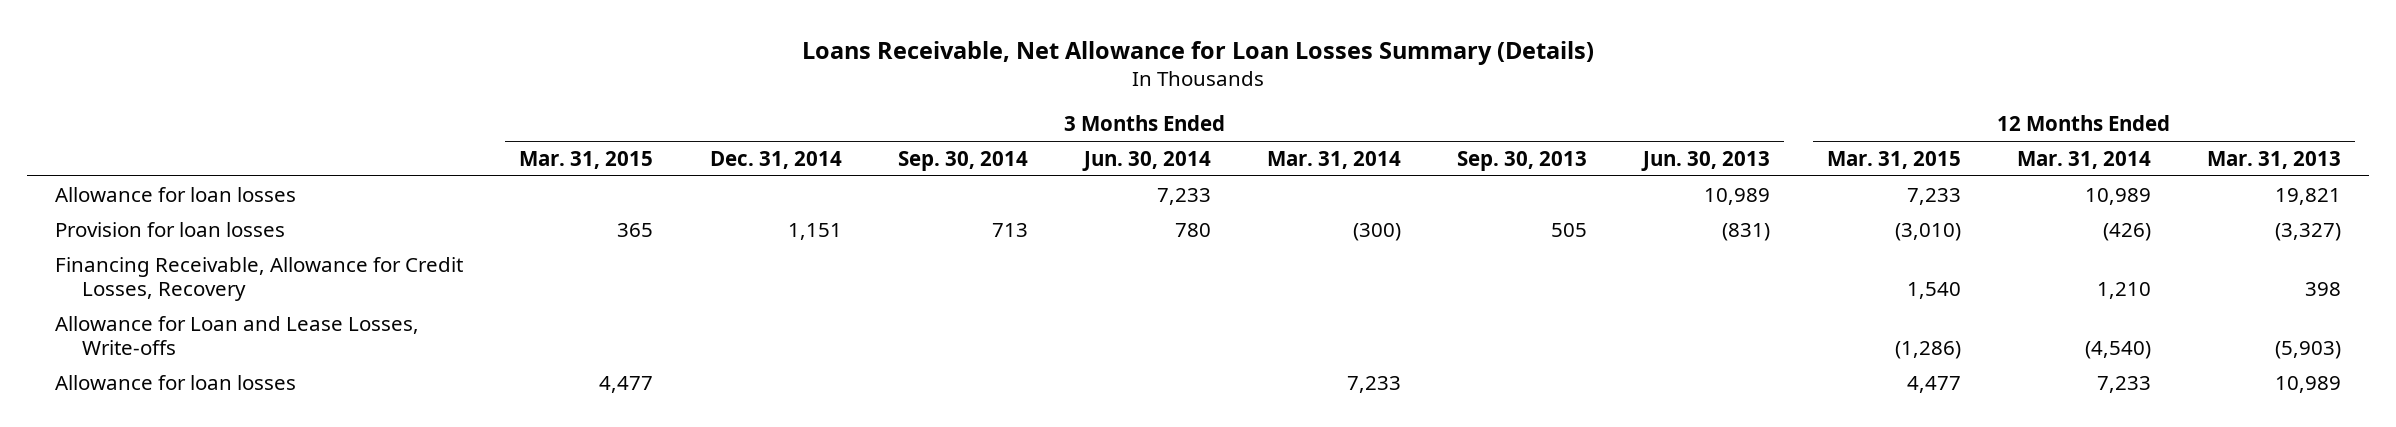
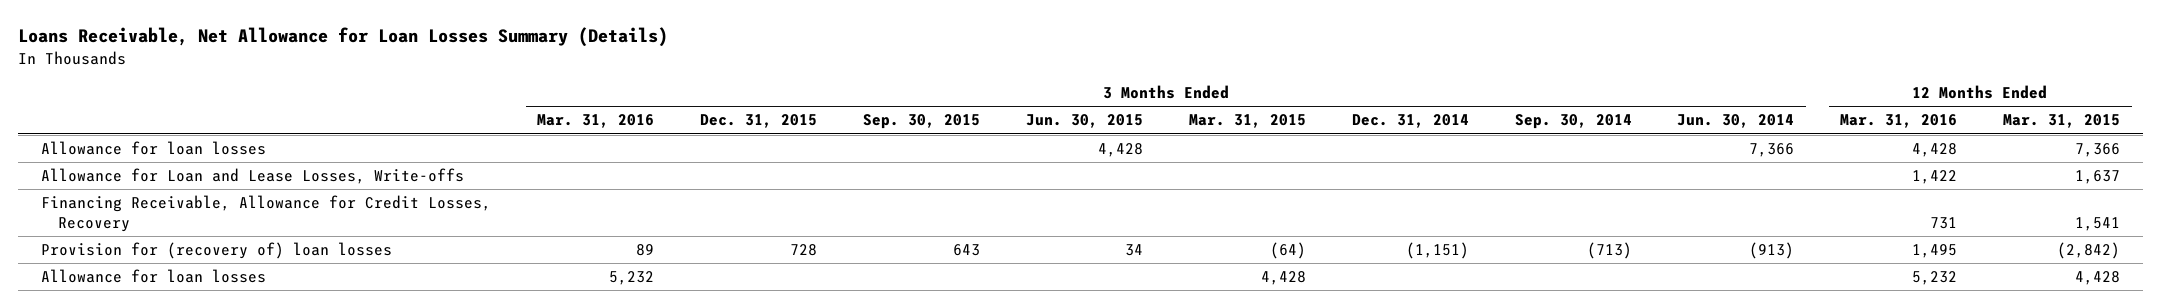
- | 3 Months Ended Mar. 31, 2015 | 3 Months Ended Dec. 31, 2014 | 3 Months Ended Sep. 30, 2014 | 3 Months Ended Jun. 30, 2014 | 3 Months Ended Mar. 31, 2014 | 3 Months Ended Sep. 30, 2013 | 3 Months Ended Jun. 30, 2013 | 12 Months Ended Mar. 31, 2015 | 12 Months Ended Mar. 31, 2014 | 12 Months Ended Mar. 31, 2013
+ | 3 Months Ended Mar. 31, 2016 | 3 Months Ended Dec. 31, 2015 | 3 Months Ended Sep. 30, 2015 | 3 Months Ended Jun. 30, 2015 | 3 Months Ended Mar. 31, 2015 | 3 Months Ended Dec. 31, 2014 | 3 Months Ended Sep. 30, 2014 | 3 Months Ended Jun. 30, 2014 | 12 Months Ended Mar. 31, 2016 | 12 Months Ended Mar. 31, 2015
- Allowance for loan losses | | | | 7,233 | | | 10,989 | 7,233 | 10,989 | 19,821
- Provision for loan losses | 365 | 1,151 | 713 | 780 | (300) | 505 | (831) | (3,010) | (426) | (3,327)
- Financing Receivable, Allowance for Credit Losses, Recovery | | | | | | | | 1,540 | 1,210 | 398
- Allowance for Loan and Lease Losses, Write-offs | | | | | | | | (1,286) | (4,540) | (5,903)
- Allowance for loan losses | 4,477 | | | | 7,233 | | | 4,477 | 7,233 | 10,989
+ Allowance for loan losses | | | | 4,428 | | | | 7,366 | 4,428 | 7,366
+ Allowance for Loan and Lease Losses, Write-offs | | | | | | | | | 1,422 | 1,637
+ Financing Receivable, Allowance for Credit Losses, Recovery | | | | | | | | | 731 | 1,541
+ Provision for (recovery of) loan losses | 89 | 728 | 643 | 34 | (64) | (1,151) | (713) | (913) | 1,495 | (2,842)
+ Allowance for loan losses | 5,232 | | | | 4,428 | | | | 5,232 | 4,428

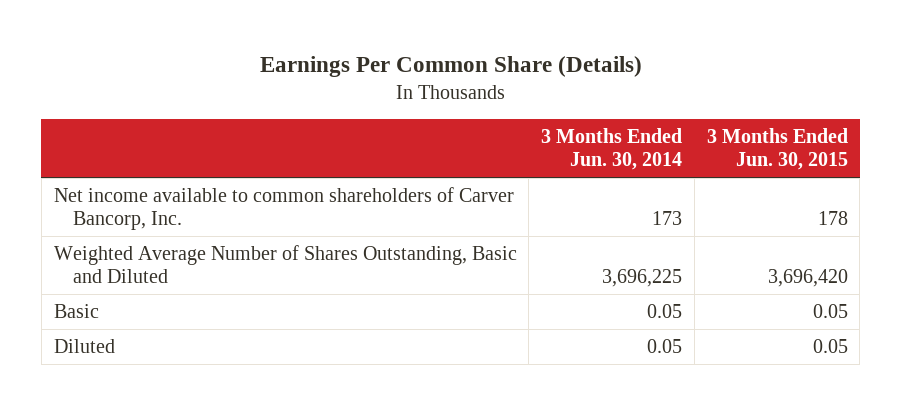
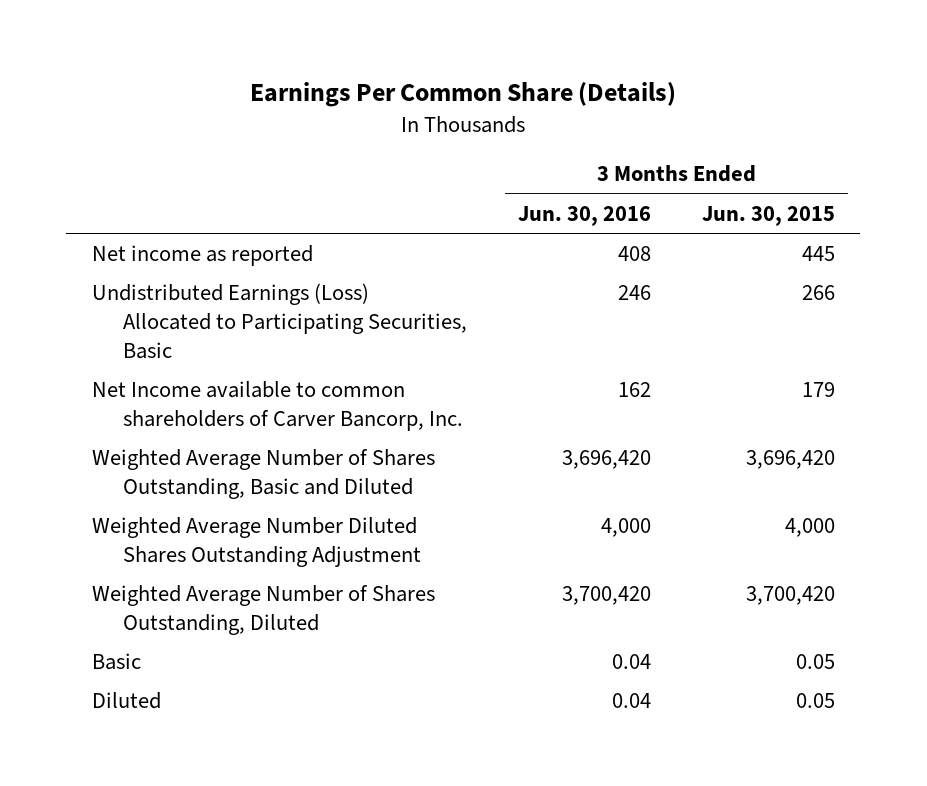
- | 3 Months Ended Jun. 30, 2014 | 3 Months Ended Jun. 30, 2015
+ | 3 Months Ended Jun. 30, 2016 | 3 Months Ended Jun. 30, 2015
- Net income available to common shareholders of Carver Bancorp, Inc. | 173 | 178
+ Net income as reported | 408 | 445
+ Undistributed Earnings (Loss) Allocated to Participating Securities, Basic | 246 | 266
+ Net Income available to common shareholders of Carver Bancorp, Inc. | 162 | 179
+ Weighted Average Number Diluted Shares Outstanding Adjustment | 4,000 | 4,000
+ Weighted Average Number of Shares Outstanding, Diluted | 3,700,420 | 3,700,420

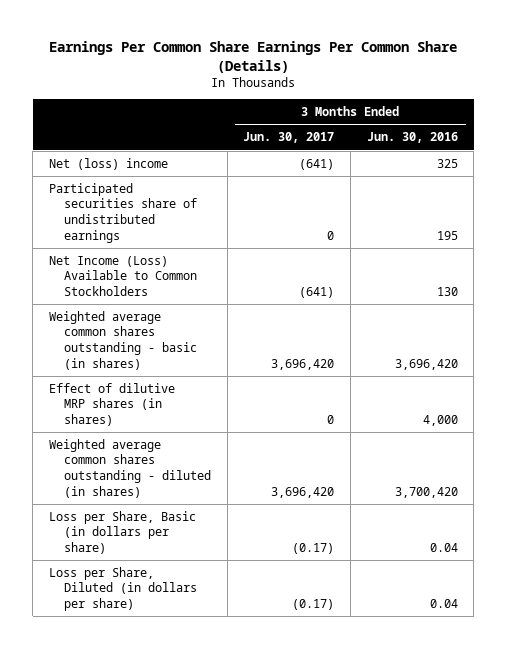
- Earnings Per Common Share (Details)
+ Earnings Per Common Share Earnings Per Common Share (Details)
- | 3 Months Ended Jun. 30, 2016 | 3 Months Ended Jun. 30, 2015
+ | 3 Months Ended Jun. 30, 2017 | 3 Months Ended Jun. 30, 2016
- Net income as reported | 408 | 445
- Undistributed Earnings (Loss) Allocated to Participating Securities, Basic | 246 | 266
- Net Income available to common shareholders of Carver Bancorp, Inc. | 162 | 179
- Weighted Average Number of Shares Outstanding, Basic and Diluted | 3,696,420 | 3,696,420
- Weighted Average Number Diluted Shares Outstanding Adjustment | 4,000 | 4,000
- Weighted Average Number of Shares Outstanding, Diluted | 3,700,420 | 3,700,420
- Basic | 0.04 | 0.05
- Diluted | 0.04 | 0.05
+ Net (loss) income | (641) | 325
+ Participated securities share of undistributed earnings | 0 | 195
+ Net Income (Loss) Available to Common Stockholders | (641) | 130
+ Weighted average common shares outstanding - basic (in shares) | 3,696,420 | 3,696,420
+ Effect of dilutive MRP shares (in shares) | 0 | 4,000
+ Weighted average common shares outstanding - diluted (in shares) | 3,696,420 | 3,700,420
+ Loss per Share, Basic (in dollars per share) | (0.17) | 0.04
+ Loss per Share, Diluted (in dollars per share) | (0.17) | 0.04

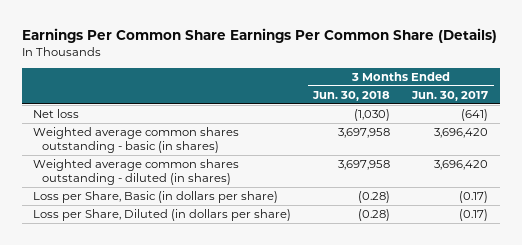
- | 3 Months Ended Jun. 30, 2017 | 3 Months Ended Jun. 30, 2016
+ | 3 Months Ended Jun. 30, 2018 | 3 Months Ended Jun. 30, 2017
- Net (loss) income | (641) | 325
- Participated securities share of undistributed earnings | 0 | 195
- Net Income (Loss) Available to Common Stockholders | (641) | 130
+ Net loss | (1,030) | (641)
- Effect of dilutive MRP shares (in shares) | 0 | 4,000

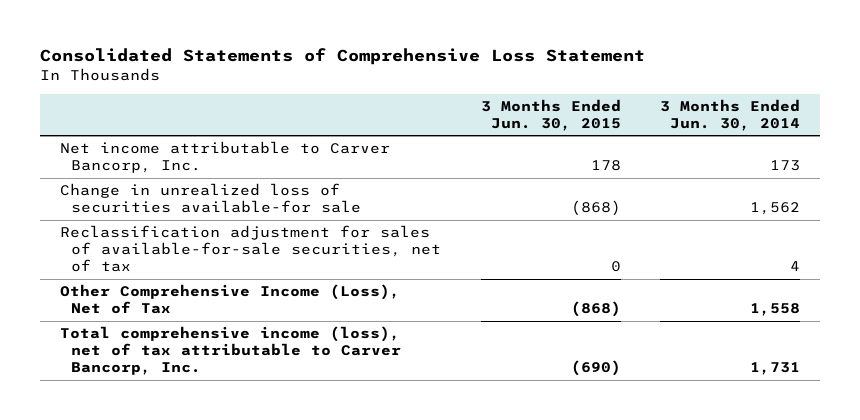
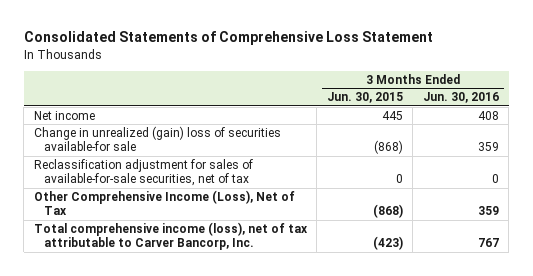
- | 3 Months Ended Jun. 30, 2015 | 3 Months Ended Jun. 30, 2014
+ | 3 Months Ended Jun. 30, 2015 | 3 Months Ended Jun. 30, 2016
- Net income attributable to Carver Bancorp, Inc. | 178 | 173
- Change in unrealized loss of securities available-for sale | (868) | 1,562
+ Net income | 445 | 408
+ Change in unrealized (gain) loss of securities available-for sale | (868) | 359
- Total comprehensive income (loss), net of tax attributable to Carver Bancorp, Inc. | (690) | 1,731
+ Total comprehensive income (loss), net of tax attributable to Carver Bancorp, Inc. | (423) | 767

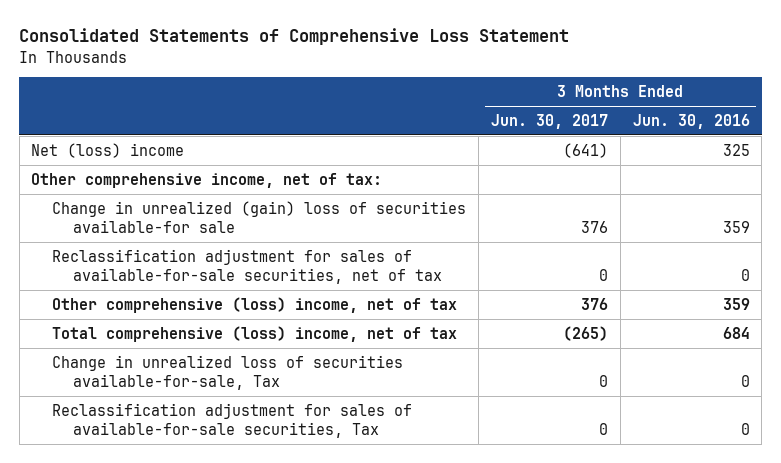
- | 3 Months Ended Jun. 30, 2015 | 3 Months Ended Jun. 30, 2016
+ | 3 Months Ended Jun. 30, 2017 | 3 Months Ended Jun. 30, 2016
- Net income | 445 | 408
+ Net (loss) income | (641) | 325
+ Other comprehensive income, net of tax:
- Other Comprehensive Income (Loss), Net of Tax | (868) | 359
- Total comprehensive income (loss), net of tax attributable to Carver Bancorp, Inc. | (423) | 767
+ Other comprehensive (loss) income, net of tax | 376 | 359
+ Total comprehensive (loss) income, net of tax | (265) | 684
+ Change in unrealized loss of securities available-for-sale, Tax | 0 | 0
+ Reclassification adjustment for sales of available-for-sale securities, Tax | 0 | 0

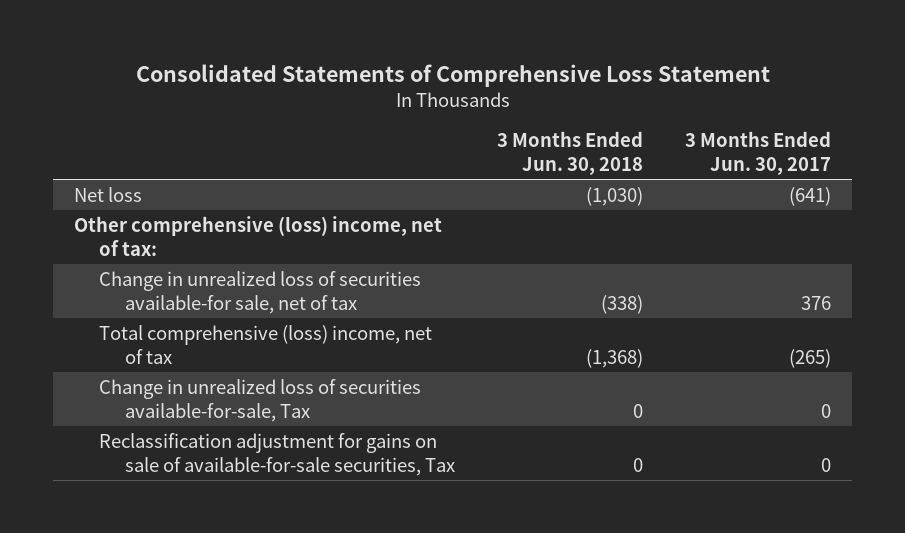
- | 3 Months Ended Jun. 30, 2017 | 3 Months Ended Jun. 30, 2016
+ | 3 Months Ended Jun. 30, 2018 | 3 Months Ended Jun. 30, 2017
- Net (loss) income | (641) | 325
- Other comprehensive income, net of tax:
- Change in unrealized (gain) loss of securities available-for sale | 376 | 359
- Reclassification adjustment for sales of available-for-sale securities, net of tax | 0 | 0
- Other comprehensive (loss) income, net of tax | 376 | 359
+ Net loss | (1,030) | (641)
+ Other comprehensive (loss) income, net of tax:
+ Change in unrealized loss of securities available-for sale, net of tax | (338) | 376
- Reclassification adjustment for sales of available-for-sale securities, Tax | 0 | 0
+ Reclassification adjustment for gains on sale of available-for-sale securities, Tax | 0 | 0

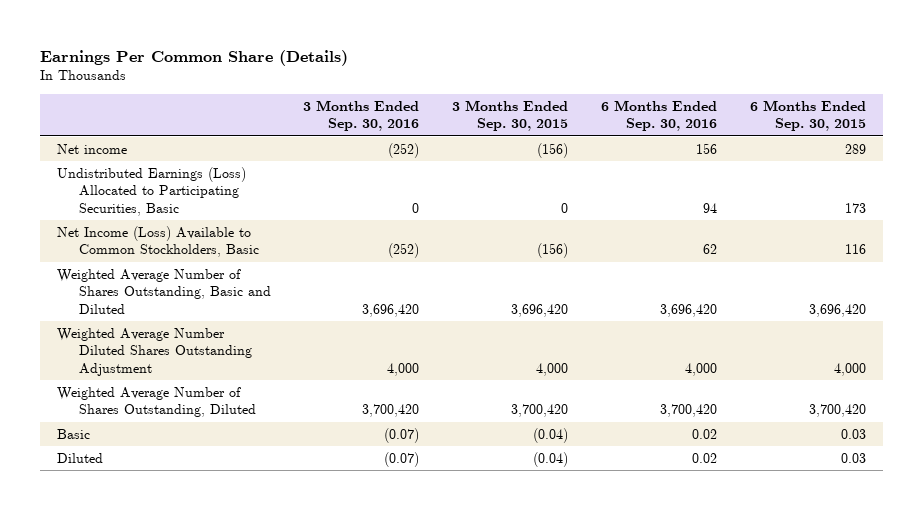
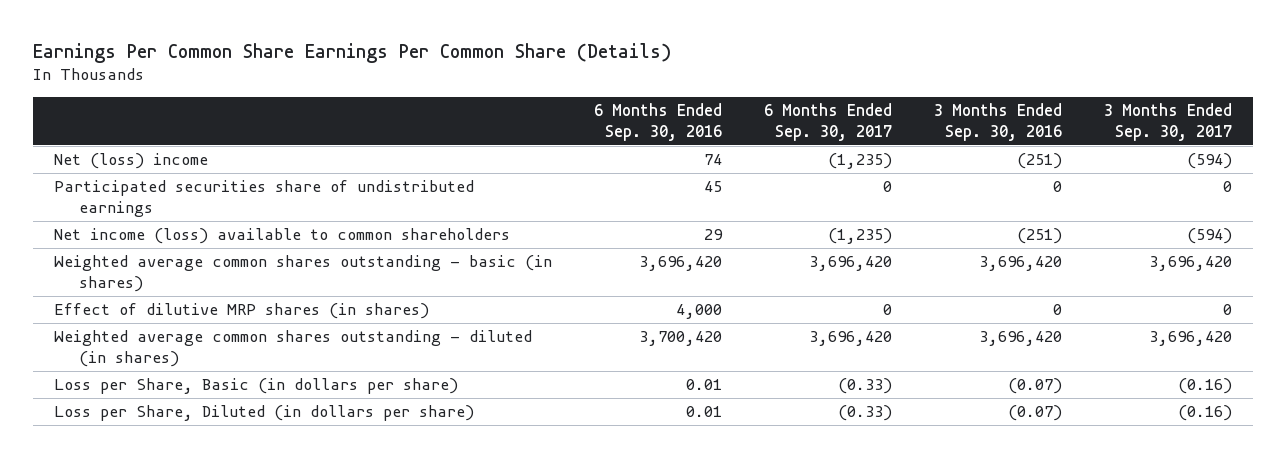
- Earnings Per Common Share (Details)
+ Earnings Per Common Share Earnings Per Common Share (Details)
- | 3 Months Ended Sep. 30, 2016 | 3 Months Ended Sep. 30, 2015 | 6 Months Ended Sep. 30, 2016 | 6 Months Ended Sep. 30, 2015
+ | 6 Months Ended Sep. 30, 2016 | 6 Months Ended Sep. 30, 2017 | 3 Months Ended Sep. 30, 2016 | 3 Months Ended Sep. 30, 2017
- Net income | (252) | (156) | 156 | 289
- Undistributed Earnings (Loss) Allocated to Participating Securities, Basic | 0 | 0 | 94 | 173
- Net Income (Loss) Available to Common Stockholders, Basic | (252) | (156) | 62 | 116
- Weighted Average Number of Shares Outstanding, Basic and Diluted | 3,696,420 | 3,696,420 | 3,696,420 | 3,696,420
- Weighted Average Number Diluted Shares Outstanding Adjustment | 4,000 | 4,000 | 4,000 | 4,000
- Weighted Average Number of Shares Outstanding, Diluted | 3,700,420 | 3,700,420 | 3,700,420 | 3,700,420
- Basic | (0.07) | (0.04) | 0.02 | 0.03
- Diluted | (0.07) | (0.04) | 0.02 | 0.03
+ Net (loss) income | 74 | (1,235) | (251) | (594)
+ Participated securities share of undistributed earnings | 45 | 0 | 0 | 0
+ Net income (loss) available to common shareholders | 29 | (1,235) | (251) | (594)
+ Weighted average common shares outstanding - basic (in shares) | 3,696,420 | 3,696,420 | 3,696,420 | 3,696,420
+ Effect of dilutive MRP shares (in shares) | 4,000 | 0 | 0 | 0
+ Weighted average common shares outstanding - diluted (in shares) | 3,700,420 | 3,696,420 | 3,696,420 | 3,696,420
+ Loss per Share, Basic (in dollars per share) | 0.01 | (0.33) | (0.07) | (0.16)
+ Loss per Share, Diluted (in dollars per share) | 0.01 | (0.33) | (0.07) | (0.16)

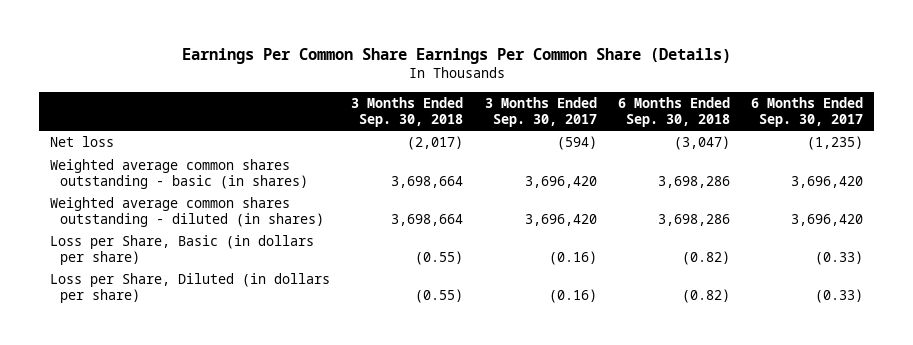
- | 6 Months Ended Sep. 30, 2016 | 6 Months Ended Sep. 30, 2017 | 3 Months Ended Sep. 30, 2016 | 3 Months Ended Sep. 30, 2017
+ | 3 Months Ended Sep. 30, 2018 | 3 Months Ended Sep. 30, 2017 | 6 Months Ended Sep. 30, 2018 | 6 Months Ended Sep. 30, 2017
- Net (loss) income | 74 | (1,235) | (251) | (594)
- Participated securities share of undistributed earnings | 45 | 0 | 0 | 0
- Net income (loss) available to common shareholders | 29 | (1,235) | (251) | (594)
+ Net loss | (2,017) | (594) | (3,047) | (1,235)
- Effect of dilutive MRP shares (in shares) | 4,000 | 0 | 0 | 0

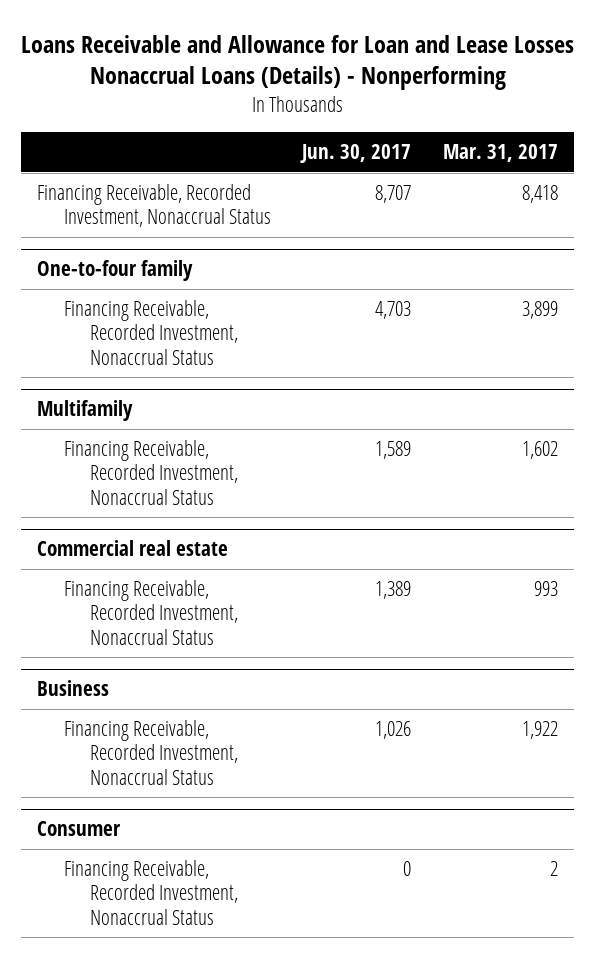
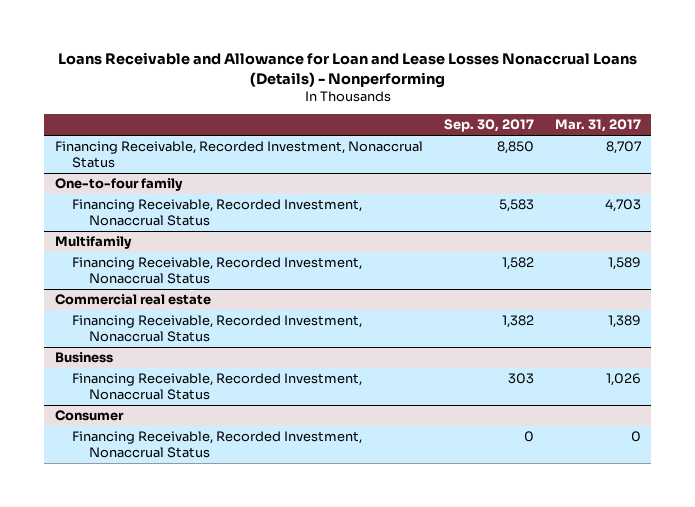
- | Jun. 30, 2017 | Mar. 31, 2017
+ | Sep. 30, 2017 | Mar. 31, 2017
- Financing Receivable, Recorded Investment, Nonaccrual Status | 8,707 | 8,418
+ Financing Receivable, Recorded Investment, Nonaccrual Status | 8,850 | 8,707
@ One-to-four family
- Financing Receivable, Recorded Investment, Nonaccrual Status | 4,703 | 3,899
+ Financing Receivable, Recorded Investment, Nonaccrual Status | 5,583 | 4,703
@ Multifamily
- Financing Receivable, Recorded Investment, Nonaccrual Status | 1,589 | 1,602
+ Financing Receivable, Recorded Investment, Nonaccrual Status | 1,582 | 1,589
@ Commercial real estate
- Financing Receivable, Recorded Investment, Nonaccrual Status | 1,389 | 993
+ Financing Receivable, Recorded Investment, Nonaccrual Status | 1,382 | 1,389
@ Business
- Financing Receivable, Recorded Investment, Nonaccrual Status | 1,026 | 1,922
+ Financing Receivable, Recorded Investment, Nonaccrual Status | 303 | 1,026
@ Consumer
- Financing Receivable, Recorded Investment, Nonaccrual Status | 0 | 2
+ Financing Receivable, Recorded Investment, Nonaccrual Status | 0 | 0

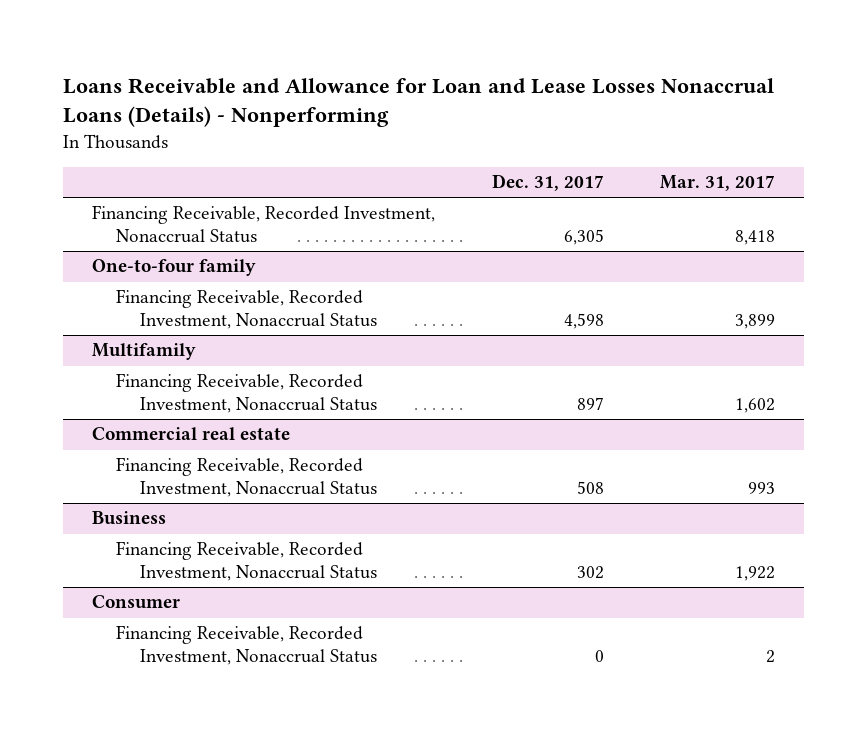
- | Sep. 30, 2017 | Mar. 31, 2017
+ | Dec. 31, 2017 | Mar. 31, 2017
- Financing Receivable, Recorded Investment, Nonaccrual Status | 8,850 | 8,707
+ Financing Receivable, Recorded Investment, Nonaccrual Status | 6,305 | 8,418
@ One-to-four family
- Financing Receivable, Recorded Investment, Nonaccrual Status | 5,583 | 4,703
+ Financing Receivable, Recorded Investment, Nonaccrual Status | 4,598 | 3,899
@ Multifamily
- Financing Receivable, Recorded Investment, Nonaccrual Status | 1,582 | 1,589
+ Financing Receivable, Recorded Investment, Nonaccrual Status | 897 | 1,602
@ Commercial real estate
- Financing Receivable, Recorded Investment, Nonaccrual Status | 1,382 | 1,389
+ Financing Receivable, Recorded Investment, Nonaccrual Status | 508 | 993
@ Business
- Financing Receivable, Recorded Investment, Nonaccrual Status | 303 | 1,026
+ Financing Receivable, Recorded Investment, Nonaccrual Status | 302 | 1,922
@ Consumer
- Financing Receivable, Recorded Investment, Nonaccrual Status | 0 | 0
+ Financing Receivable, Recorded Investment, Nonaccrual Status | 0 | 2

